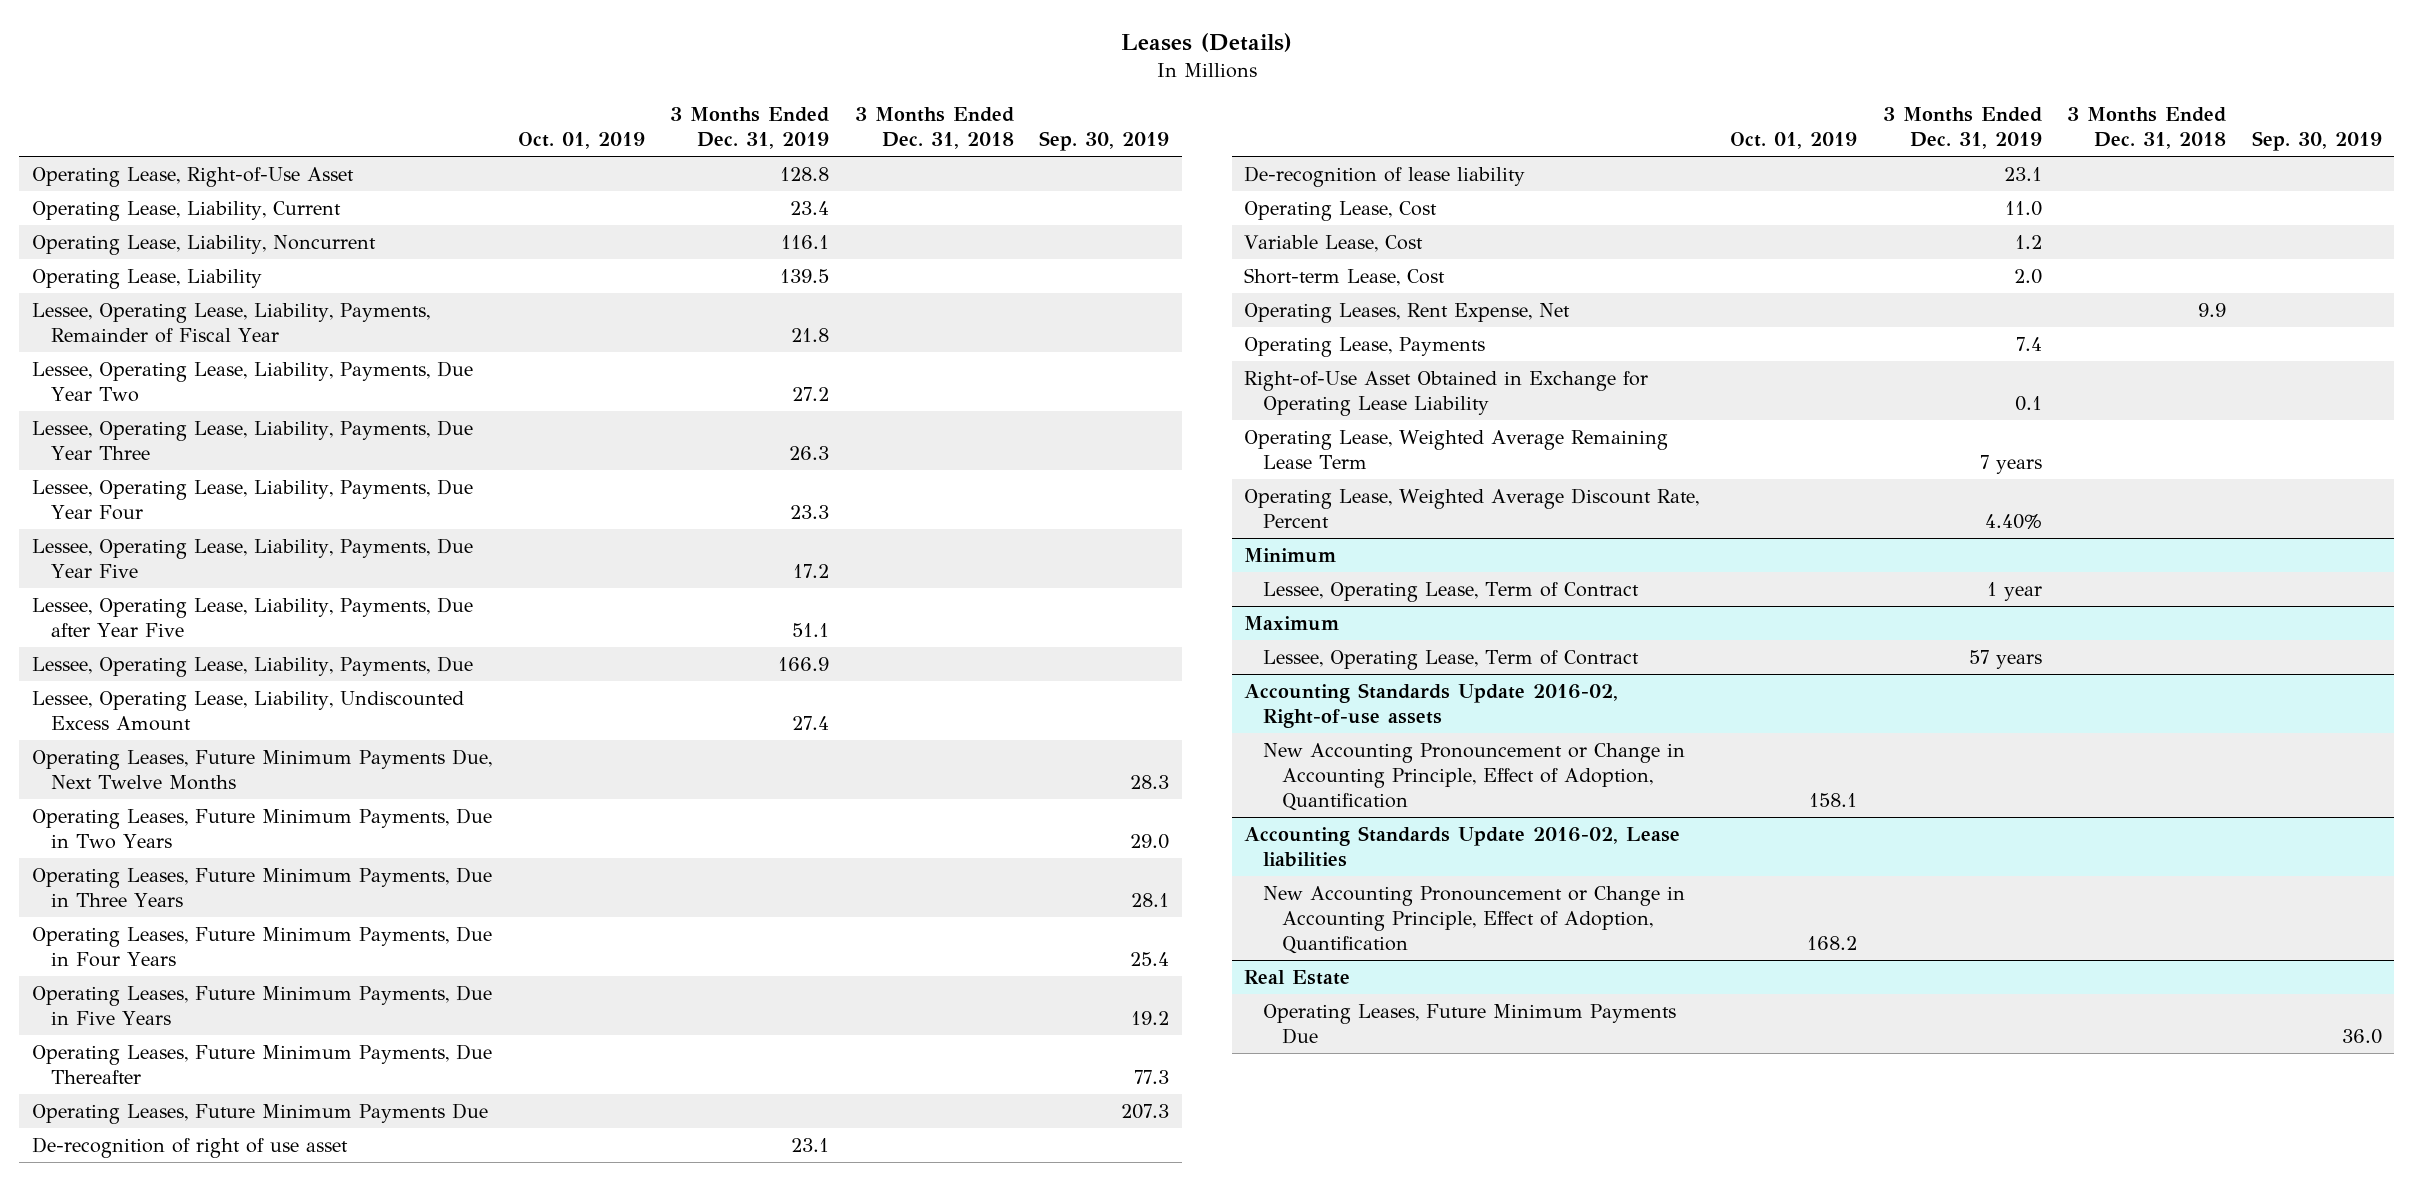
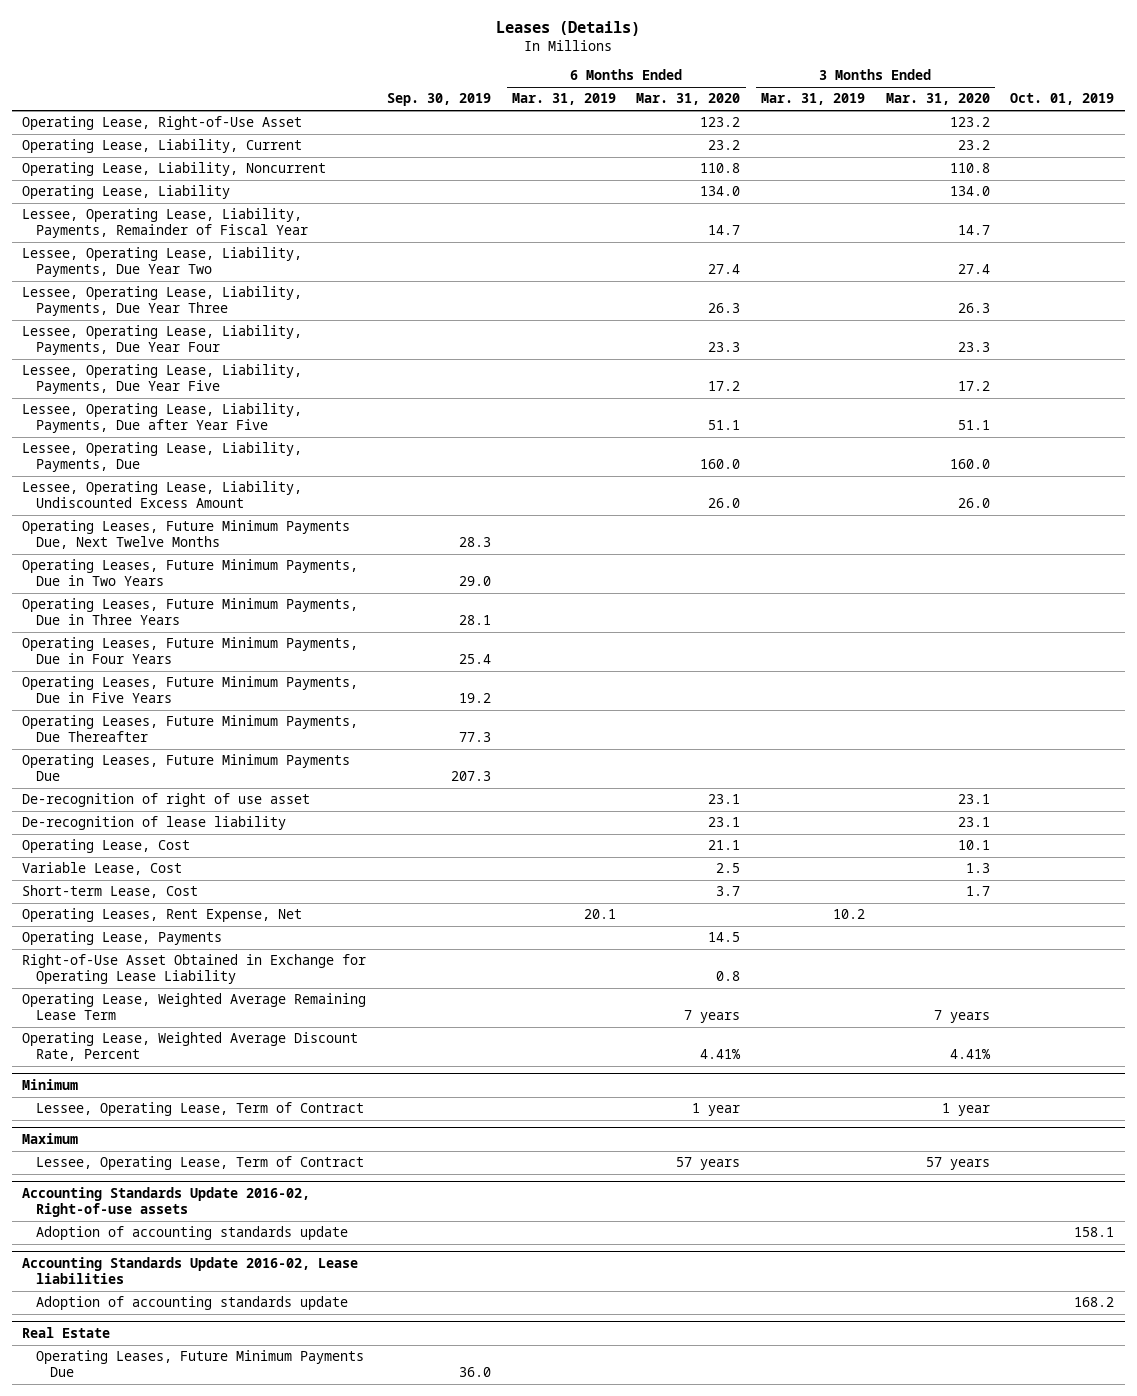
- | Oct. 01, 2019 | 3 Months Ended Dec. 31, 2019 | 3 Months Ended Dec. 31, 2018 | Sep. 30, 2019
+ | Sep. 30, 2019 | 6 Months Ended Mar. 31, 2019 | 6 Months Ended Mar. 31, 2020 | 3 Months Ended Mar. 31, 2019 | 3 Months Ended Mar. 31, 2020 | Oct. 01, 2019
@ Accounting Standards Update 2016-02, Right-of-use assets
- New Accounting Pronouncement or Change in Accounting Principle, Effect of Adoption, Quantification | 158.1 | | |
+ Adoption of accounting standards update | | | | | | 158.1
@ Accounting Standards Update 2016-02, Lease liabilities
- New Accounting Pronouncement or Change in Accounting Principle, Effect of Adoption, Quantification | 168.2 | | |
+ Adoption of accounting standards update | | | | | | 168.2

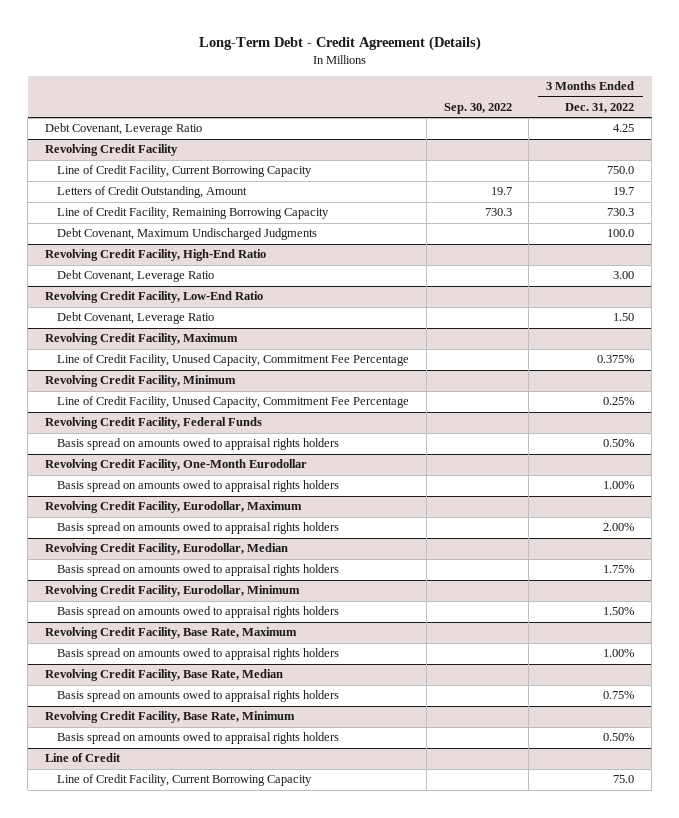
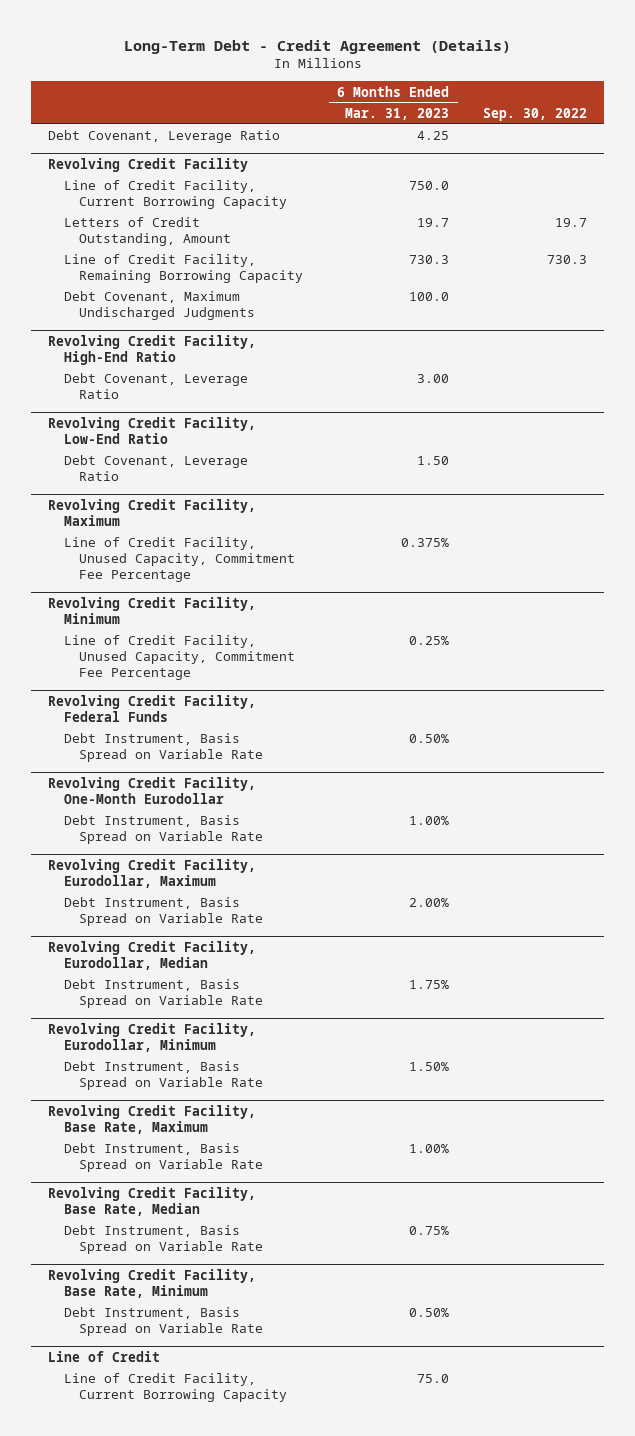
- | Sep. 30, 2022 | 3 Months Ended Dec. 31, 2022
+ | 6 Months Ended Mar. 31, 2023 | Sep. 30, 2022
@ Revolving Credit Facility, Federal Funds
- Basis spread on amounts owed to appraisal rights holders | | 0.50%
+ Debt Instrument, Basis Spread on Variable Rate | 0.50% |
@ Revolving Credit Facility, One-Month Eurodollar
- Basis spread on amounts owed to appraisal rights holders | | 1.00%
+ Debt Instrument, Basis Spread on Variable Rate | 1.00% |
@ Revolving Credit Facility, Eurodollar, Maximum
- Basis spread on amounts owed to appraisal rights holders | | 2.00%
+ Debt Instrument, Basis Spread on Variable Rate | 2.00% |
@ Revolving Credit Facility, Eurodollar, Median
- Basis spread on amounts owed to appraisal rights holders | | 1.75%
+ Debt Instrument, Basis Spread on Variable Rate | 1.75% |
@ Revolving Credit Facility, Eurodollar, Minimum
- Basis spread on amounts owed to appraisal rights holders | | 1.50%
+ Debt Instrument, Basis Spread on Variable Rate | 1.50% |
@ Revolving Credit Facility, Base Rate, Maximum
- Basis spread on amounts owed to appraisal rights holders | | 1.00%
+ Debt Instrument, Basis Spread on Variable Rate | 1.00% |
@ Revolving Credit Facility, Base Rate, Median
- Basis spread on amounts owed to appraisal rights holders | | 0.75%
+ Debt Instrument, Basis Spread on Variable Rate | 0.75% |
@ Revolving Credit Facility, Base Rate, Minimum
- Basis spread on amounts owed to appraisal rights holders | | 0.50%
+ Debt Instrument, Basis Spread on Variable Rate | 0.50% |

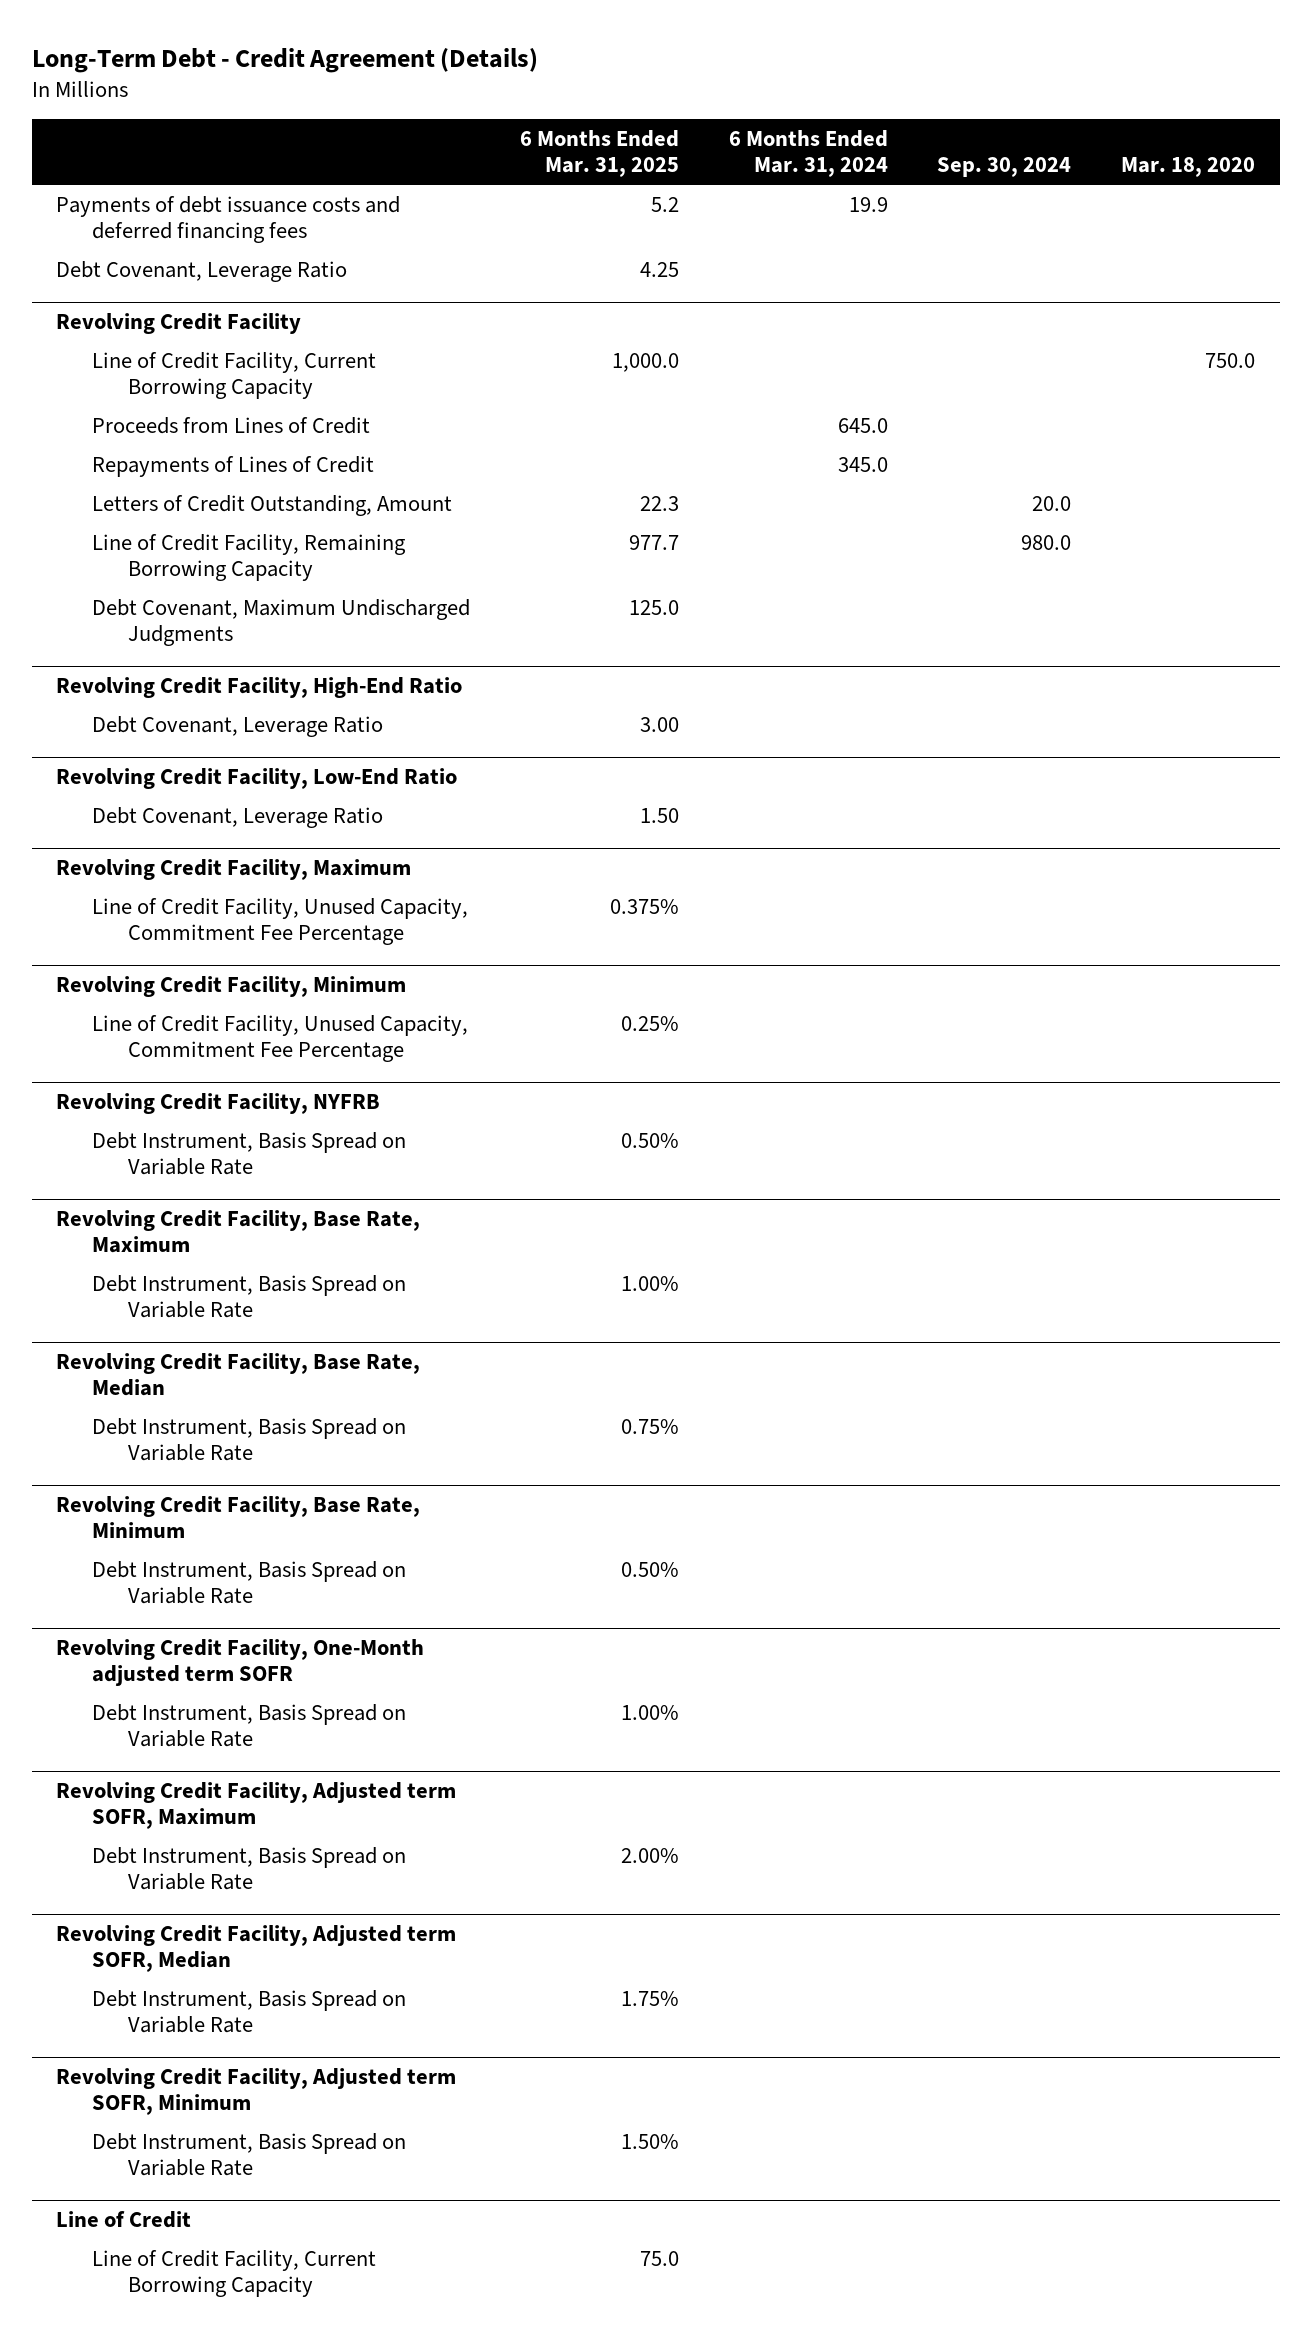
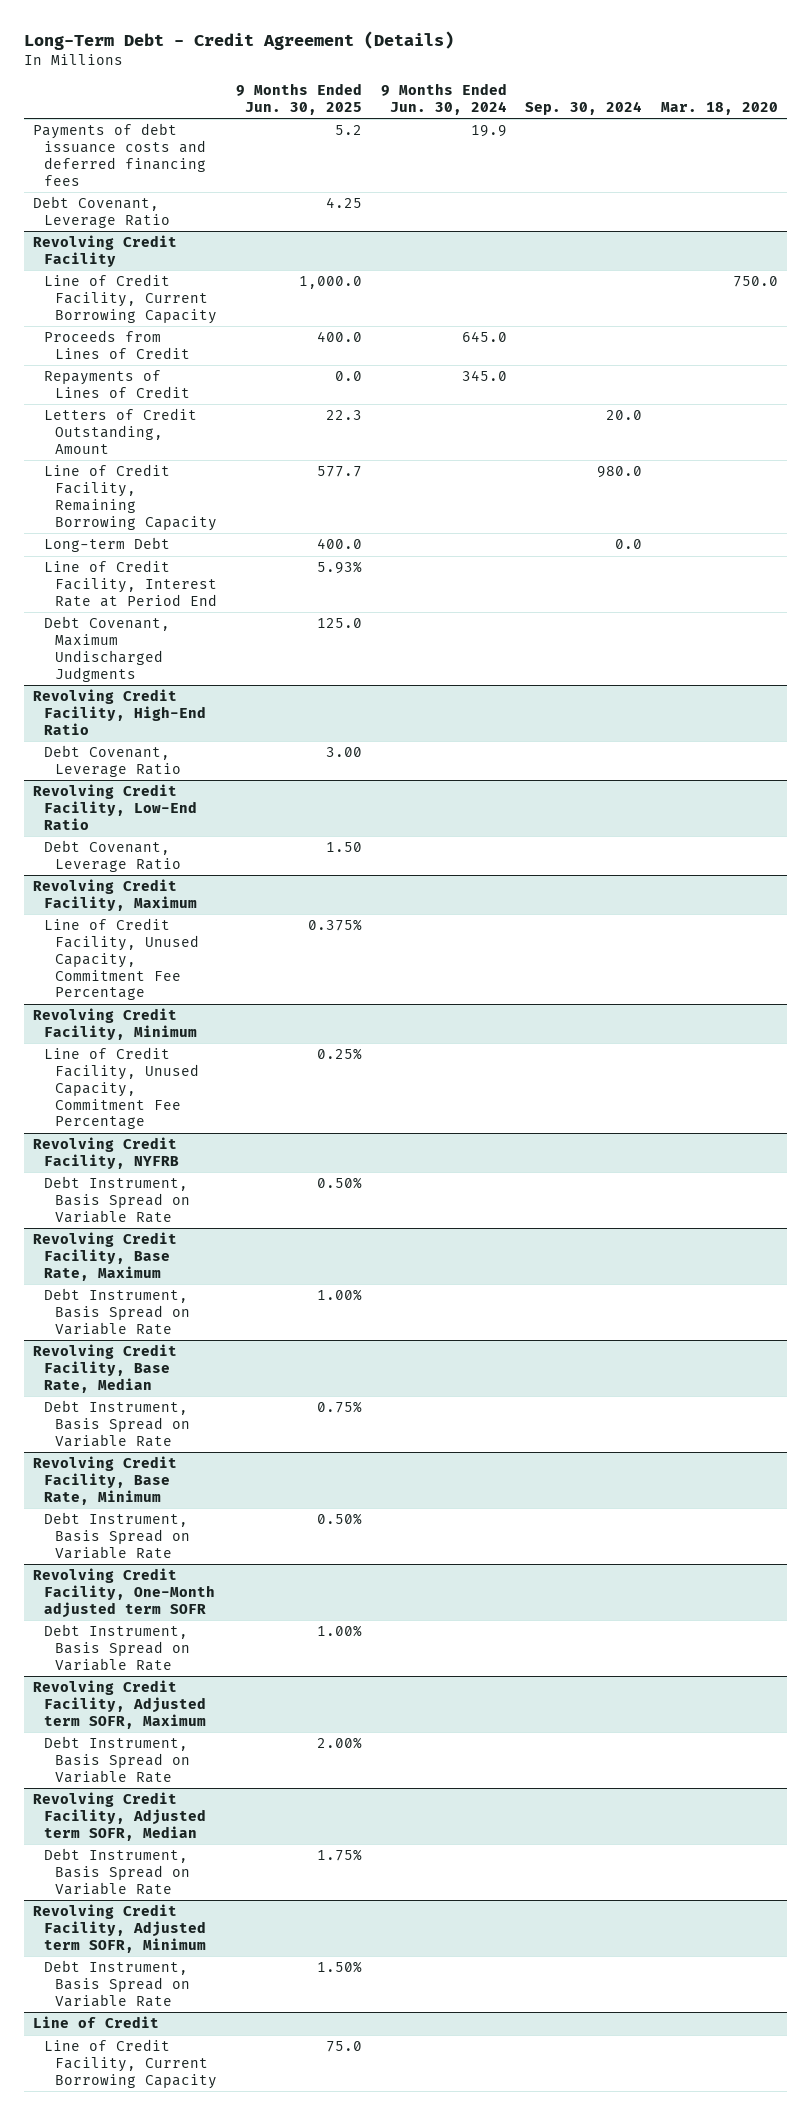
- | 6 Months Ended Mar. 31, 2025 | 6 Months Ended Mar. 31, 2024 | Sep. 30, 2024 | Mar. 18, 2020
+ | 9 Months Ended Jun. 30, 2025 | 9 Months Ended Jun. 30, 2024 | Sep. 30, 2024 | Mar. 18, 2020
@ Revolving Credit Facility
+ Long-term Debt | 400.0 | | 0.0 |
+ Line of Credit Facility, Interest Rate at Period End | 5.93% | | |

